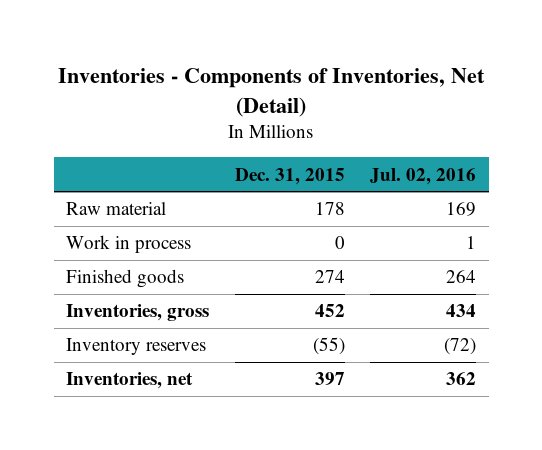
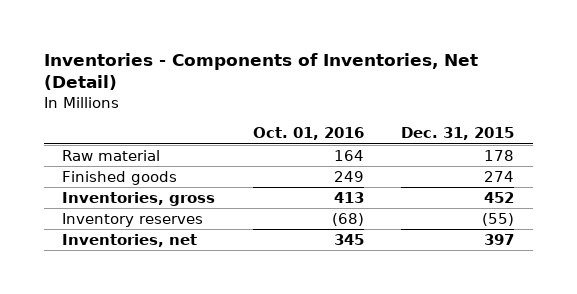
- | Dec. 31, 2015 | Jul. 02, 2016
+ | Oct. 01, 2016 | Dec. 31, 2015
- Work in process | 0 | 1

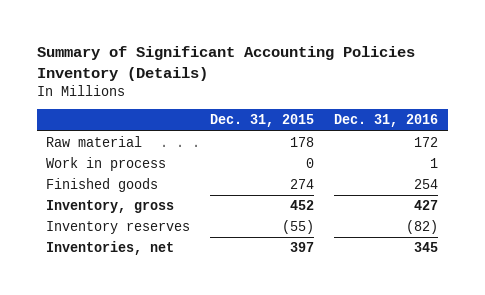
- Inventories - Components of Inventories, Net (Detail)
+ Summary of Significant Accounting Policies Inventory (Details)
- | Oct. 01, 2016 | Dec. 31, 2015
+ | Dec. 31, 2015 | Dec. 31, 2016
+ Work in process | 0 | 1
- Inventories, gross | 413 | 452
+ Inventory, gross | 452 | 427

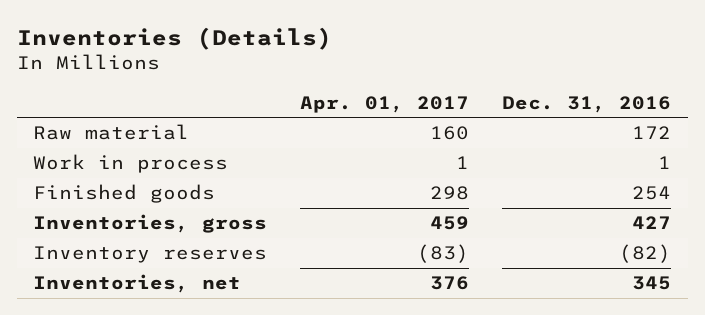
- Summary of Significant Accounting Policies Inventory (Details)
+ Inventories (Details)
- | Dec. 31, 2015 | Dec. 31, 2016
+ | Apr. 01, 2017 | Dec. 31, 2016
- Inventory, gross | 452 | 427
+ Inventories, gross | 459 | 427

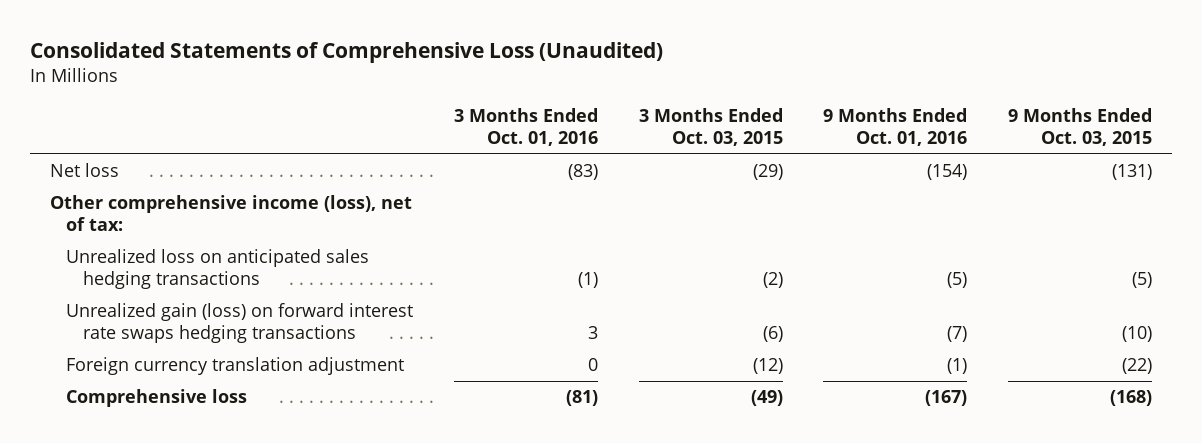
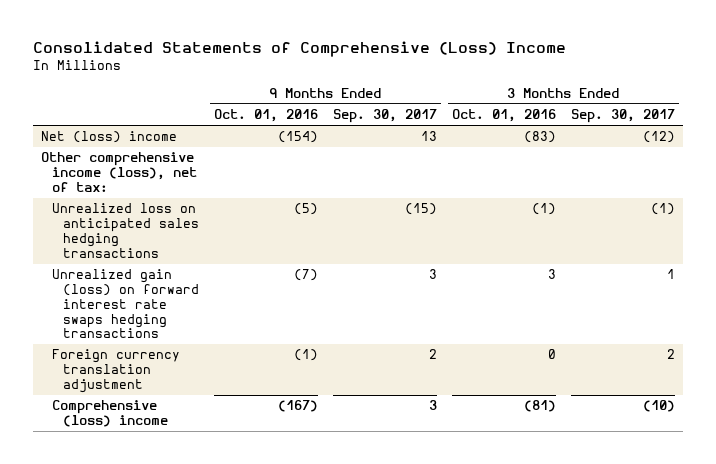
- Consolidated Statements of Comprehensive Loss (Unaudited)
+ Consolidated Statements of Comprehensive (Loss) Income
- | 3 Months Ended Oct. 01, 2016 | 3 Months Ended Oct. 03, 2015 | 9 Months Ended Oct. 01, 2016 | 9 Months Ended Oct. 03, 2015
+ | 9 Months Ended Oct. 01, 2016 | 9 Months Ended Sep. 30, 2017 | 3 Months Ended Oct. 01, 2016 | 3 Months Ended Sep. 30, 2017
- Net loss | (83) | (29) | (154) | (131)
+ Net (loss) income | (154) | 13 | (83) | (12)
- Comprehensive loss | (81) | (49) | (167) | (168)
+ Comprehensive (loss) income | (167) | 3 | (81) | (10)

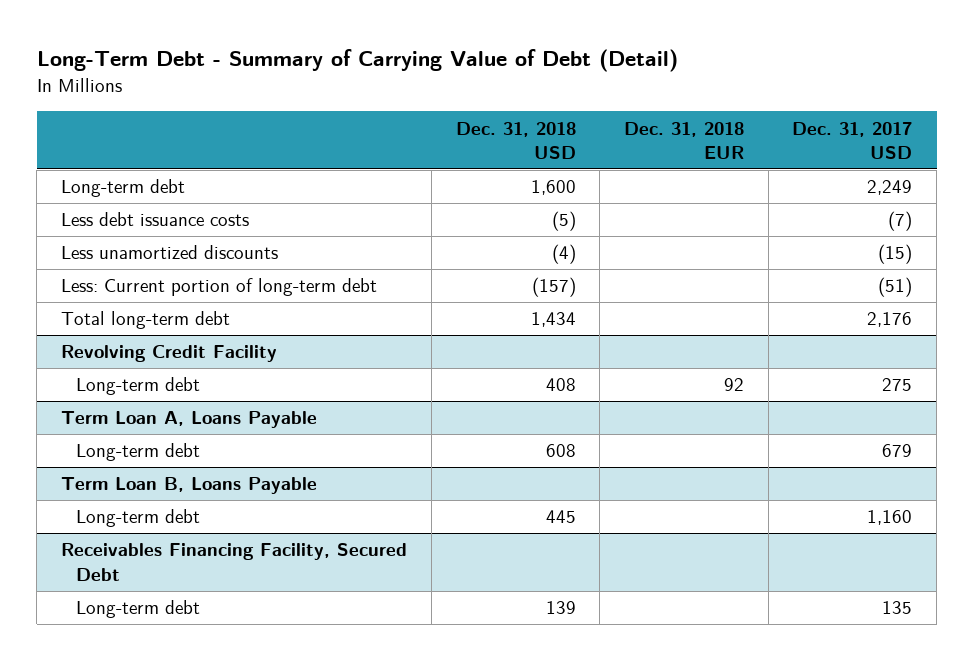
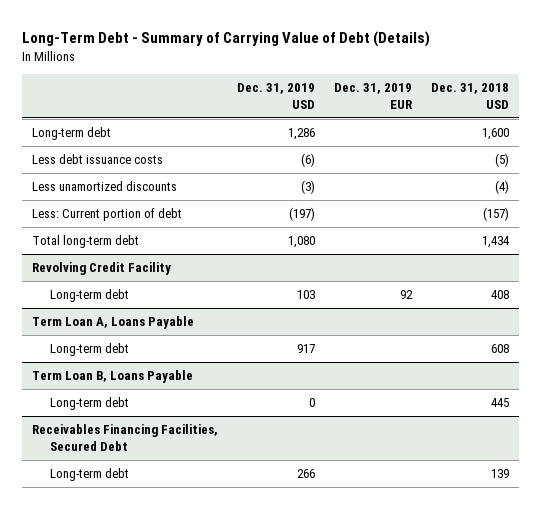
- Long-Term Debt - Summary of Carrying Value of Debt (Detail)
+ Long-Term Debt - Summary of Carrying Value of Debt (Details)
- | Dec. 31, 2018 USD | Dec. 31, 2018 EUR | Dec. 31, 2017 USD
+ | Dec. 31, 2019 USD | Dec. 31, 2019 EUR | Dec. 31, 2018 USD
- Less: Current portion of long-term debt | (157) | | (51)
+ Less: Current portion of debt | (197) | | (157)
- Receivables Financing Facility, Secured Debt
+ Receivables Financing Facilities, Secured Debt

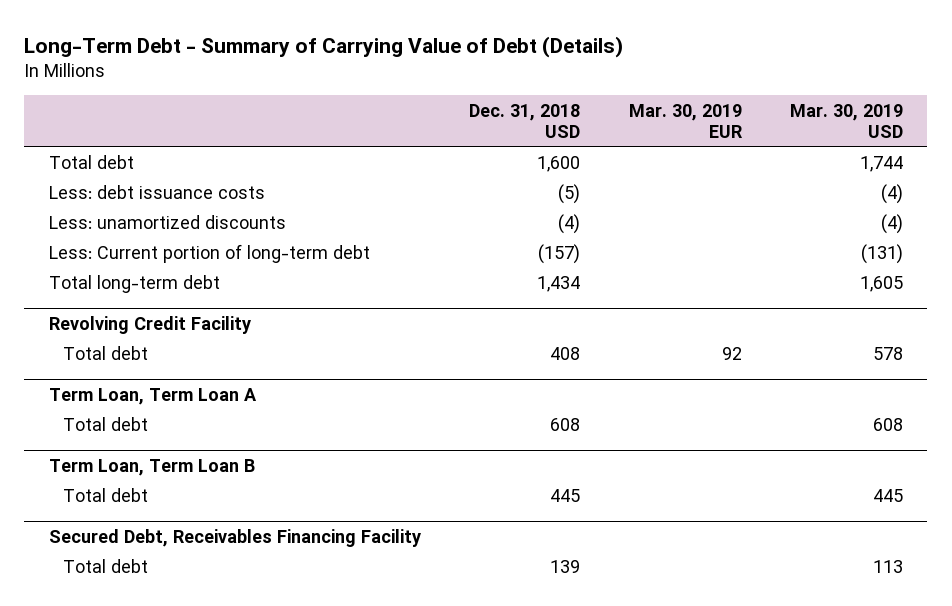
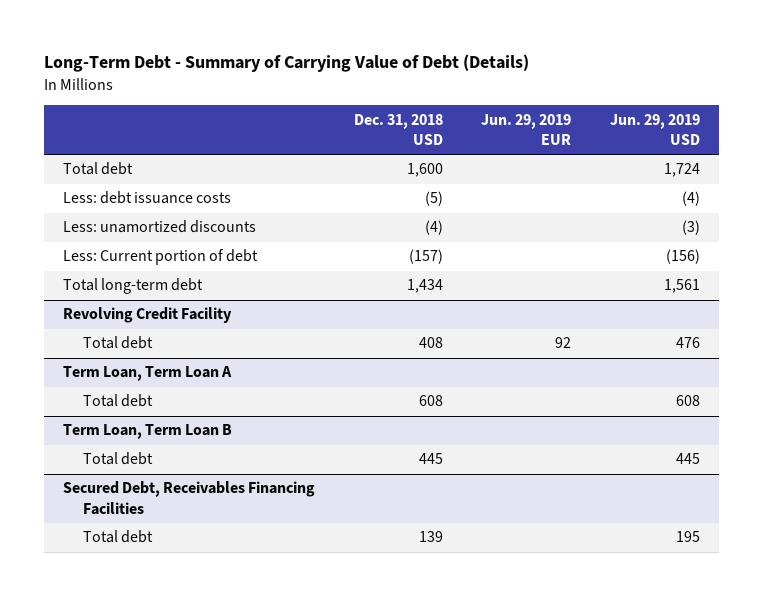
- | Dec. 31, 2018 USD | Mar. 30, 2019 EUR | Mar. 30, 2019 USD
+ | Dec. 31, 2018 USD | Jun. 29, 2019 EUR | Jun. 29, 2019 USD
- Less: Current portion of long-term debt | (157) | | (131)
+ Less: Current portion of debt | (157) | | (156)
- Secured Debt, Receivables Financing Facility
+ Secured Debt, Receivables Financing Facilities

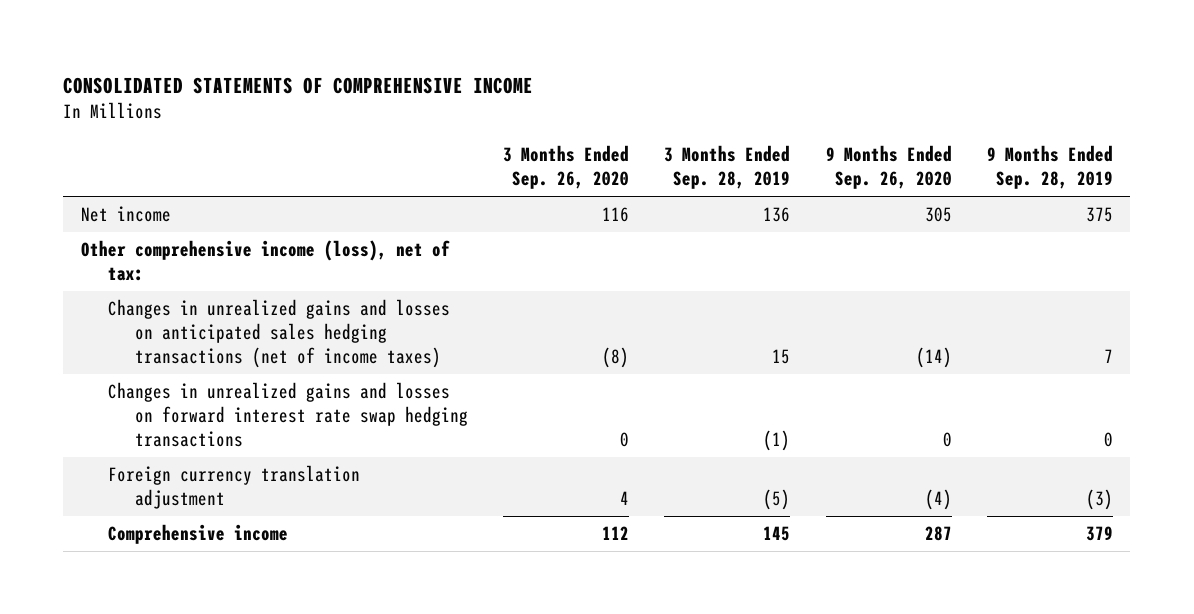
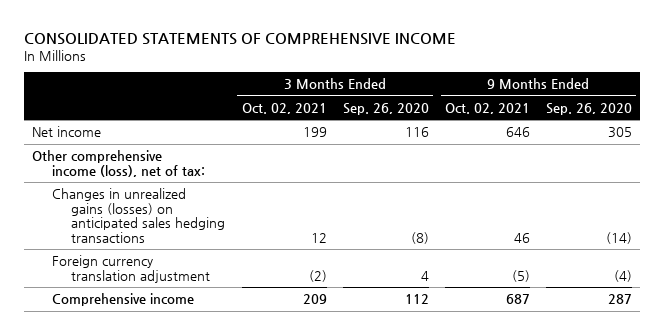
- | 3 Months Ended Sep. 26, 2020 | 3 Months Ended Sep. 28, 2019 | 9 Months Ended Sep. 26, 2020 | 9 Months Ended Sep. 28, 2019
+ | 3 Months Ended Oct. 02, 2021 | 3 Months Ended Sep. 26, 2020 | 9 Months Ended Oct. 02, 2021 | 9 Months Ended Sep. 26, 2020
- Changes in unrealized gains and losses on anticipated sales hedging transactions (net of income taxes) | (8) | 15 | (14) | 7
- Changes in unrealized gains and losses on forward interest rate swap hedging transactions | 0 | (1) | 0 | 0
+ Changes in unrealized gains (losses) on anticipated sales hedging transactions | 12 | (8) | 46 | (14)

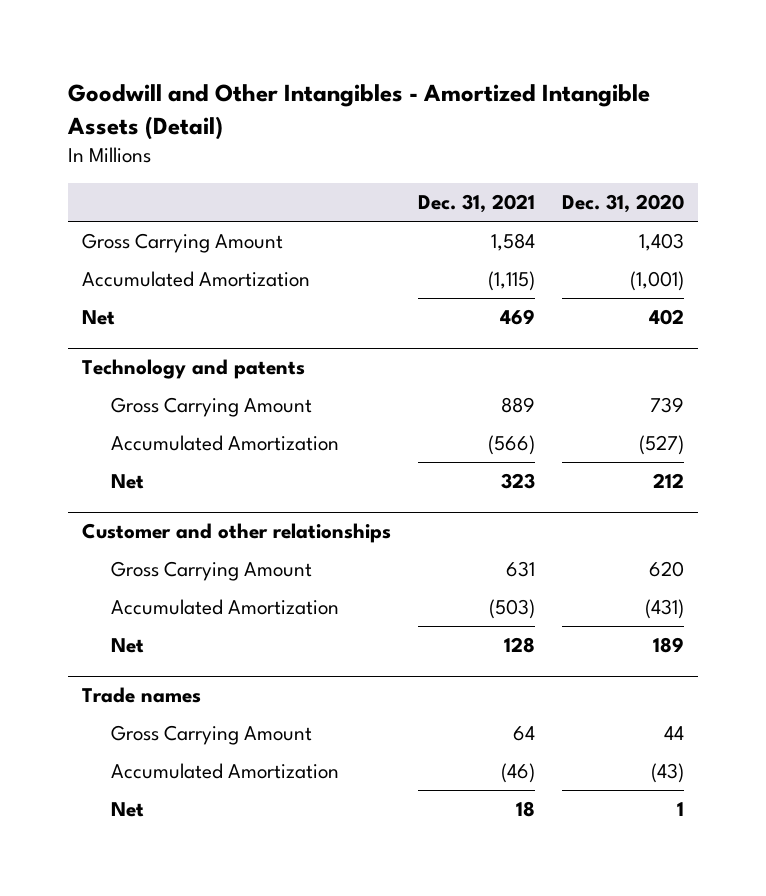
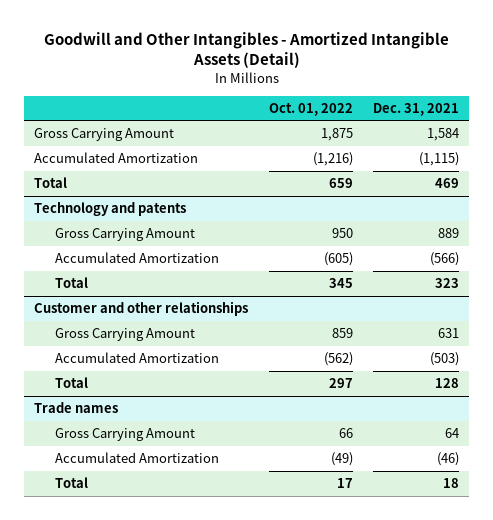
- | Dec. 31, 2021 | Dec. 31, 2020
+ | Oct. 01, 2022 | Dec. 31, 2021
- Net | 469 | 402
+ Total | 659 | 469
@ Technology and patents
- Net | 323 | 212
+ Total | 345 | 323
@ Customer and other relationships
- Net | 128 | 189
+ Total | 297 | 128
@ Trade names
- Net | 18 | 1
+ Total | 17 | 18

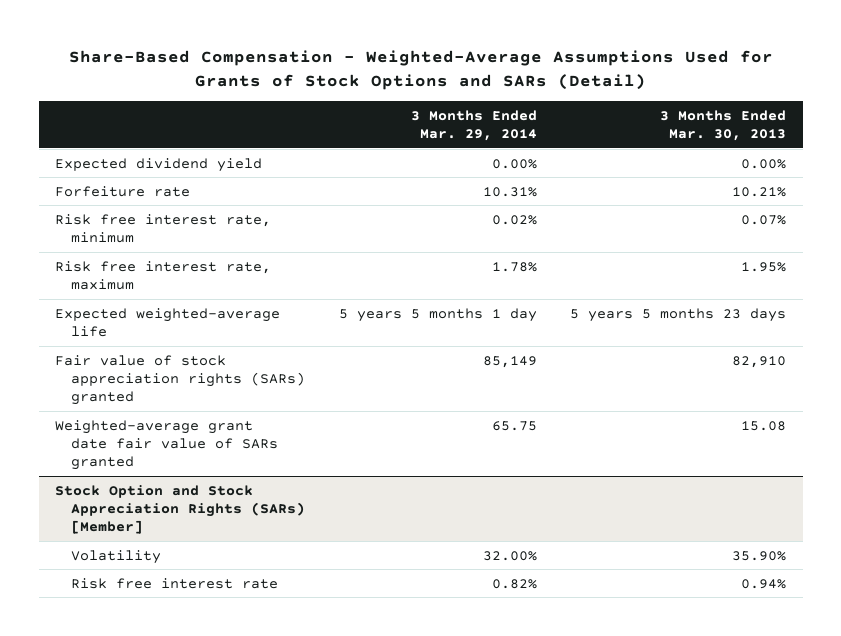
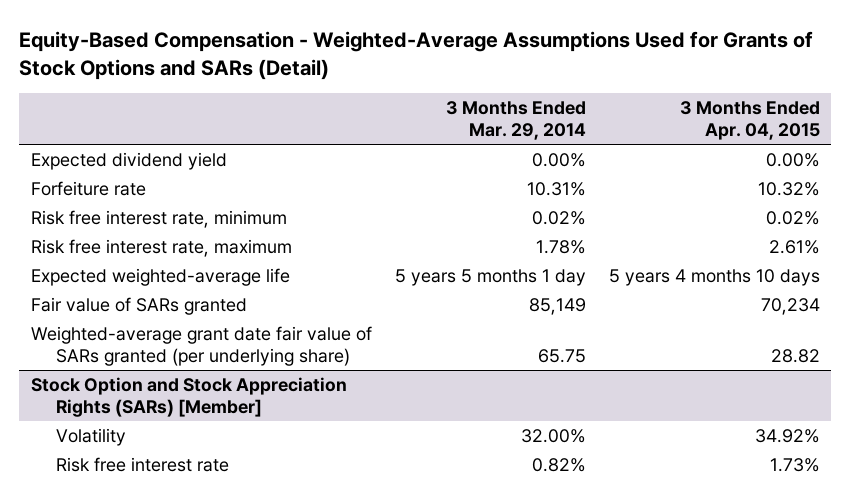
- Share-Based Compensation - Weighted-Average Assumptions Used for Grants of Stock Options and SARs (Detail)
+ Equity-Based Compensation - Weighted-Average Assumptions Used for Grants of Stock Options and SARs (Detail)
- | 3 Months Ended Mar. 29, 2014 | 3 Months Ended Mar. 30, 2013
+ | 3 Months Ended Mar. 29, 2014 | 3 Months Ended Apr. 04, 2015
- Fair value of stock appreciation rights (SARs) granted | 85,149 | 82,910
- Weighted-average grant date fair value of SARs granted | 65.75 | 15.08
+ Fair value of SARs granted | 85,149 | 70,234
+ Weighted-average grant date fair value of SARs granted (per underlying share) | 65.75 | 28.82

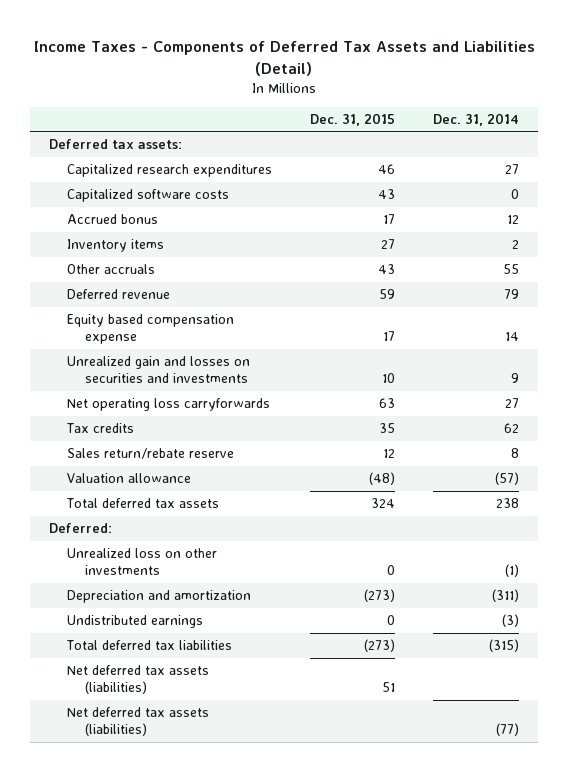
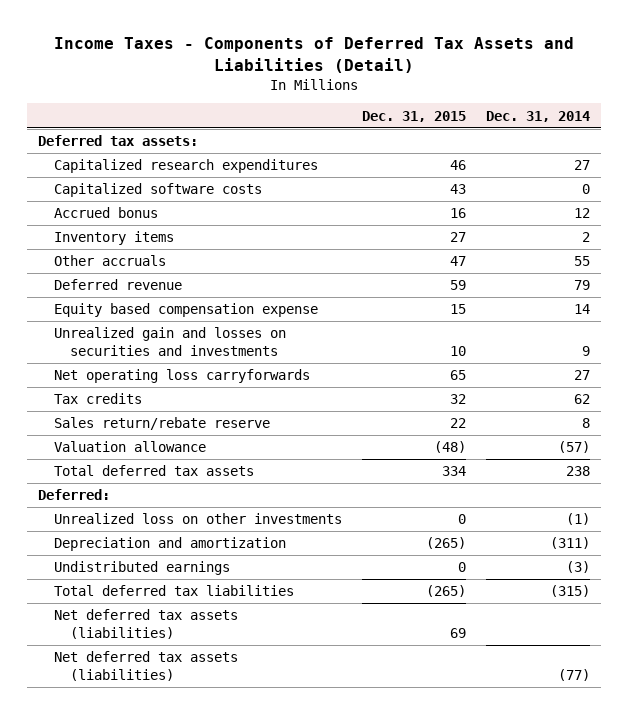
- Accrued bonus | 17 | 12
+ Accrued bonus | 16 | 12
- Other accruals | 43 | 55
+ Other accruals | 47 | 55
- Equity based compensation expense | 17 | 14
+ Equity based compensation expense | 15 | 14
- Net operating loss carryforwards | 63 | 27
- Tax credits | 35 | 62
- Sales return/rebate reserve | 12 | 8
+ Net operating loss carryforwards | 65 | 27
+ Tax credits | 32 | 62
+ Sales return/rebate reserve | 22 | 8
- Total deferred tax assets | 324 | 238
+ Total deferred tax assets | 334 | 238
- Depreciation and amortization | (273) | (311)
+ Depreciation and amortization | (265) | (311)
- Total deferred tax liabilities | (273) | (315)
- Net deferred tax assets (liabilities) | 51 |
+ Total deferred tax liabilities | (265) | (315)
+ Net deferred tax assets (liabilities) | 69 |

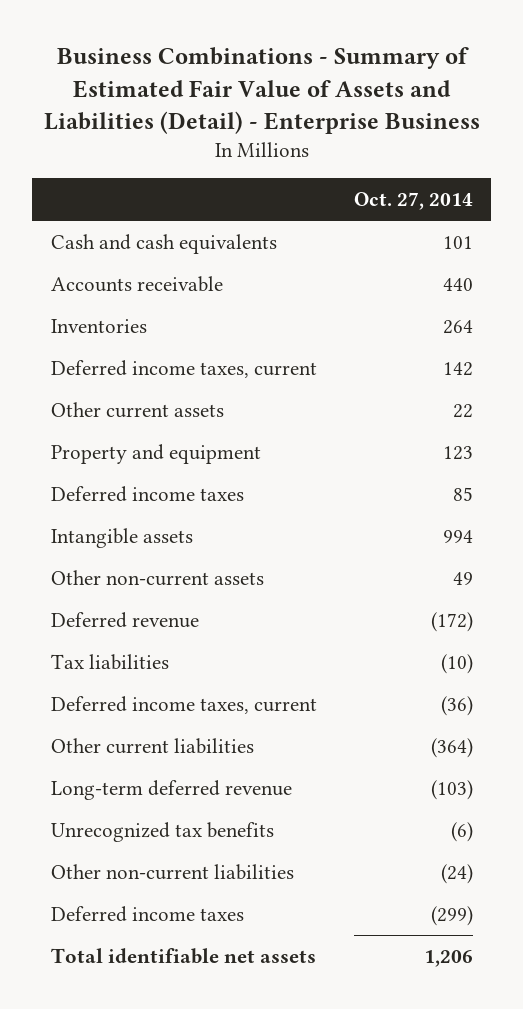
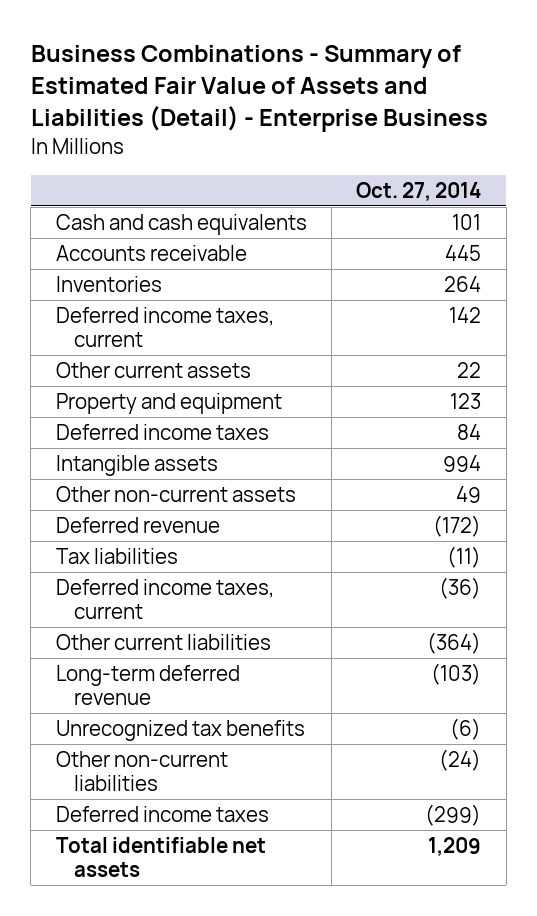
- Accounts receivable | 440
+ Accounts receivable | 445
- Deferred income taxes | 85
+ Deferred income taxes | 84
- Tax liabilities | (10)
+ Tax liabilities | (11)
- Total identifiable net assets | 1,206
+ Total identifiable net assets | 1,209

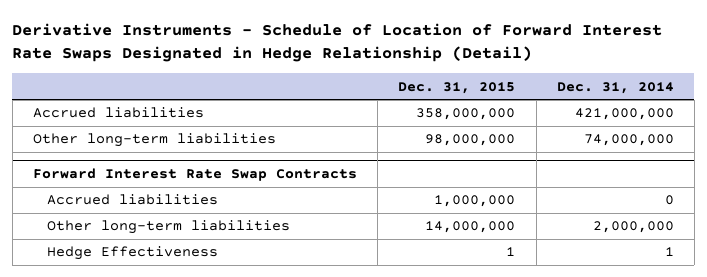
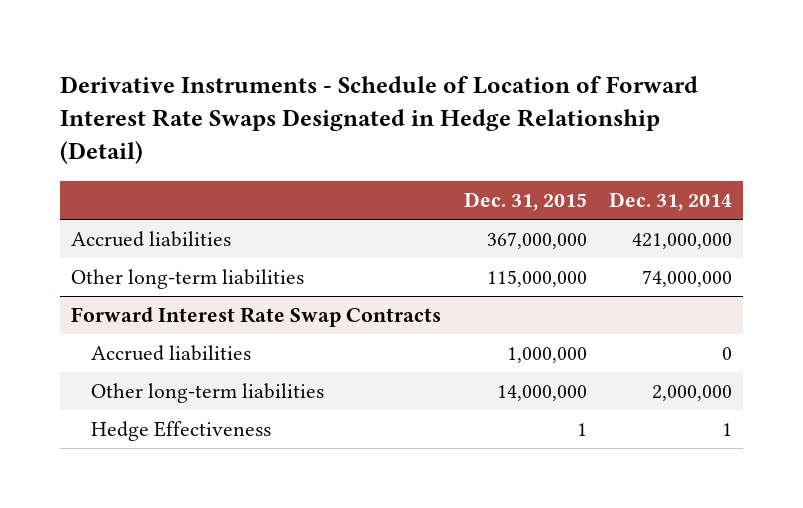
- Accrued liabilities | 358,000,000 | 421,000,000
- Other long-term liabilities | 98,000,000 | 74,000,000
+ Accrued liabilities | 367,000,000 | 421,000,000
+ Other long-term liabilities | 115,000,000 | 74,000,000

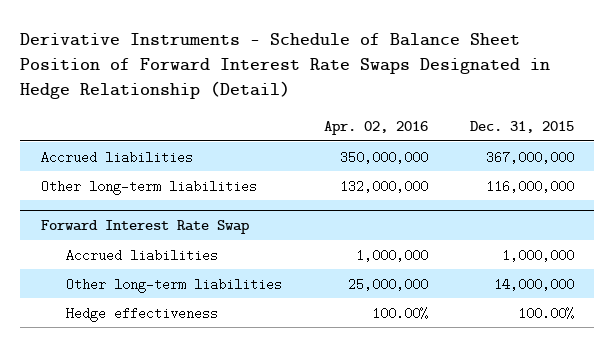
- Derivative Instruments - Schedule of Location of Forward Interest Rate Swaps Designated in Hedge Relationship (Detail)
+ Derivative Instruments - Schedule of Balance Sheet Position of Forward Interest Rate Swaps Designated in Hedge Relationship (Detail)
- | Dec. 31, 2015 | Dec. 31, 2014
+ | Apr. 02, 2016 | Dec. 31, 2015
- Other long-term liabilities | 115,000,000 | 74,000,000
- Forward Interest Rate Swap Contracts
+ Other long-term liabilities | 132,000,000 | 116,000,000
+ Forward Interest Rate Swap
- Hedge Effectiveness | 1 | 1
+ Hedge effectiveness | 100.00% | 100.00%

